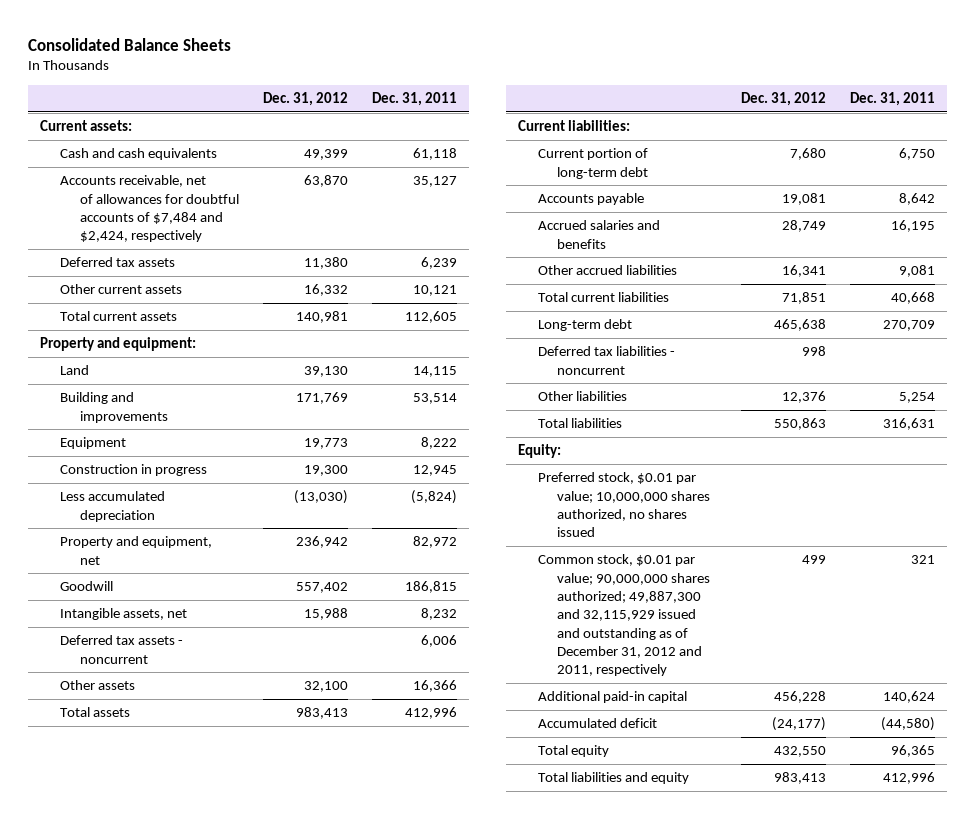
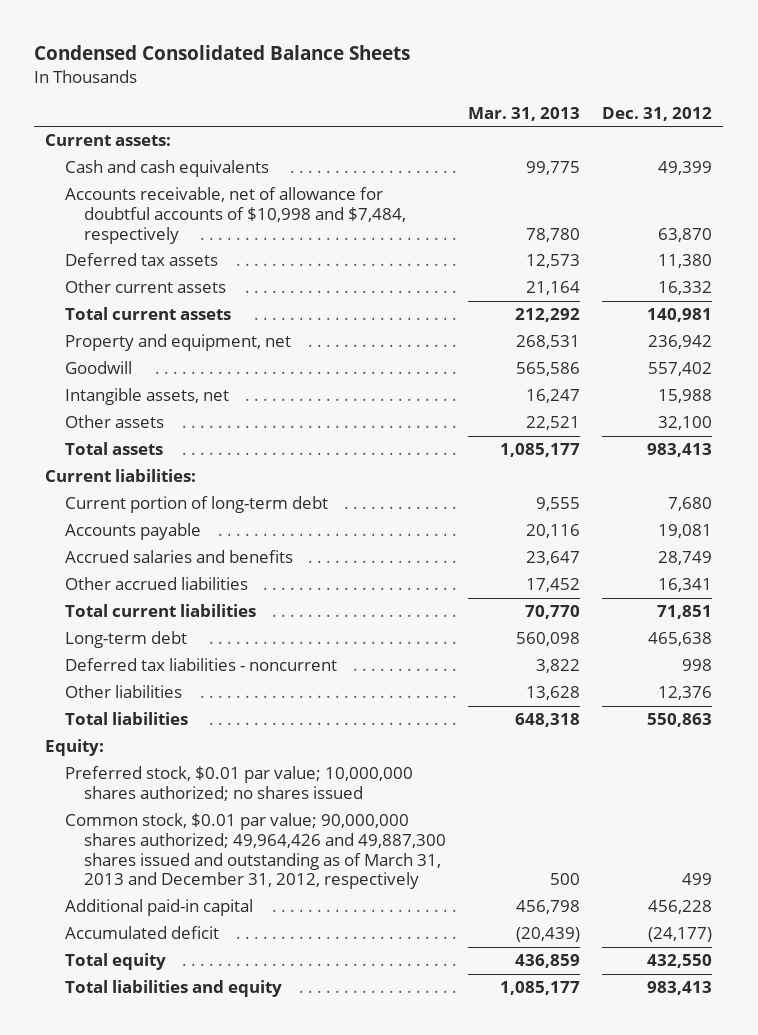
- Consolidated Balance Sheets
+ Condensed Consolidated Balance Sheets
- | Dec. 31, 2012 | Dec. 31, 2011
+ | Mar. 31, 2013 | Dec. 31, 2012
- Accounts receivable, net of allowances for doubtful accounts of $7,484 and $2,424, respectively | 63,870 | 35,127
+ Accounts receivable, net of allowance for doubtful accounts of $10,998 and $7,484, respectively | 78,780 | 63,870
- Property and equipment:
- Land | 39,130 | 14,115
- Building and improvements | 171,769 | 53,514
- Equipment | 19,773 | 8,222
- Construction in progress | 19,300 | 12,945
- Less accumulated depreciation | (13,030) | (5,824)
- Deferred tax assets - noncurrent | | 6,006
- Preferred stock, $0.01 par value; 10,000,000 shares authorized, no shares issued
- Common stock, $0.01 par value; 90,000,000 shares authorized; 49,887,300 and 32,115,929 issued and outstanding as of December 31, 2012 and 2011, respectively | 499 | 321
+ Preferred stock, $0.01 par value; 10,000,000 shares authorized; no shares issued
+ Common stock, $0.01 par value; 90,000,000 shares authorized; 49,964,426 and 49,887,300 shares issued and outstanding as of March 31, 2013 and December 31, 2012, respectively | 500 | 499

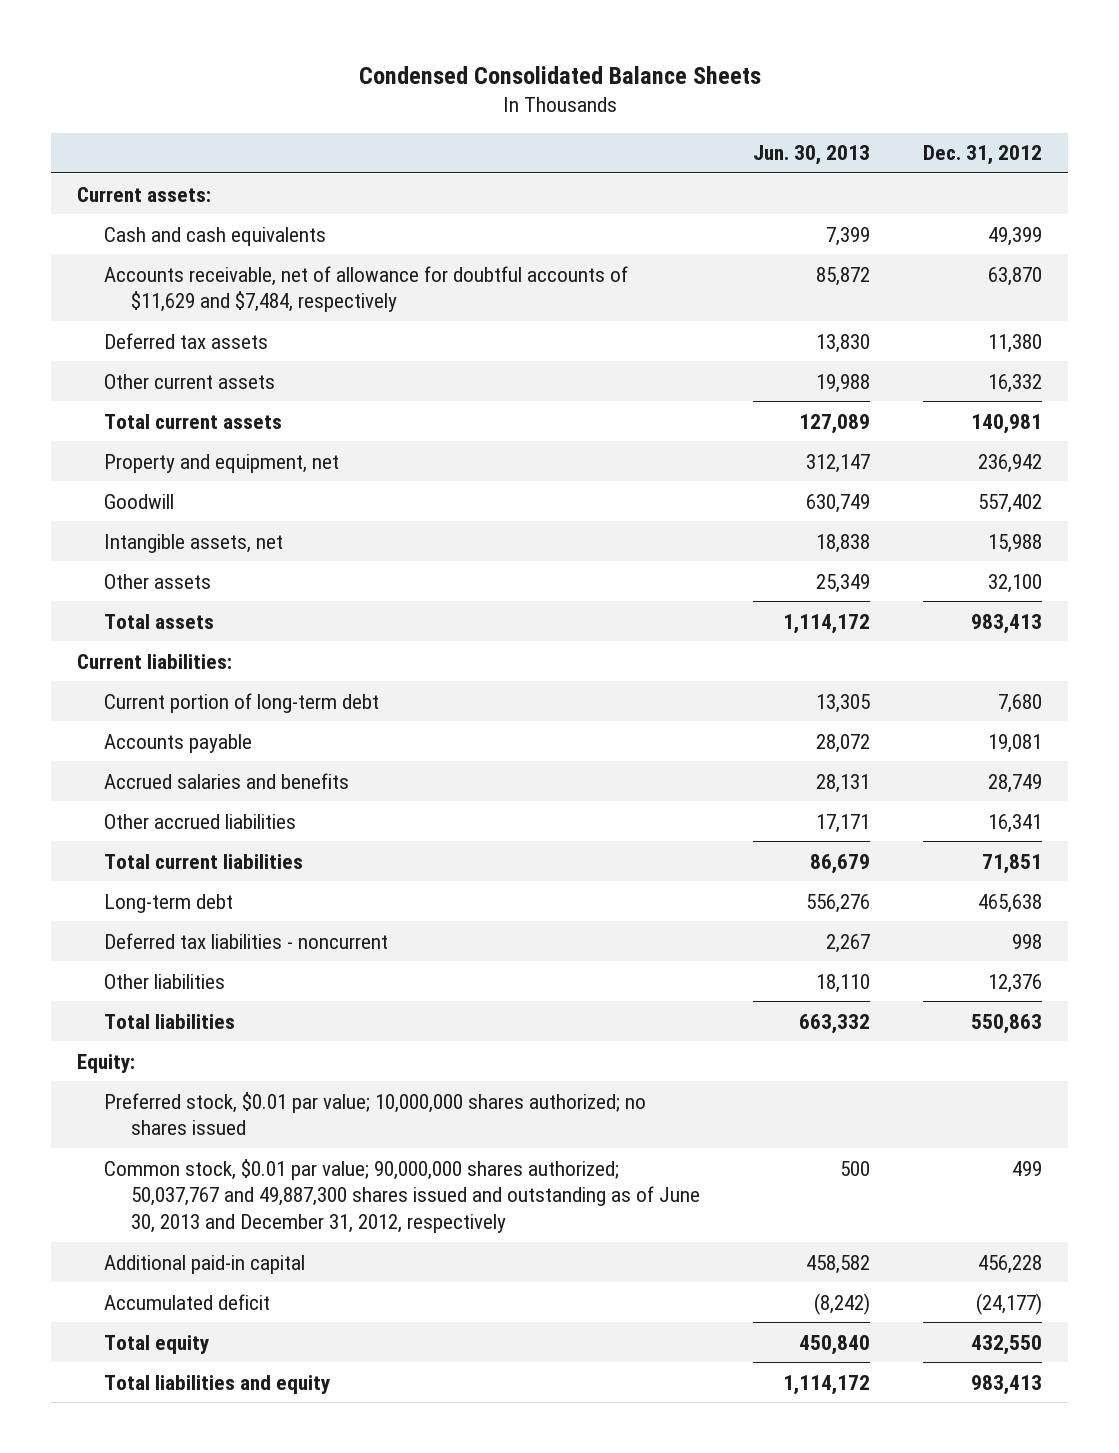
- | Mar. 31, 2013 | Dec. 31, 2012
+ | Jun. 30, 2013 | Dec. 31, 2012
- Accounts receivable, net of allowance for doubtful accounts of $10,998 and $7,484, respectively | 78,780 | 63,870
+ Accounts receivable, net of allowance for doubtful accounts of $11,629 and $7,484, respectively | 85,872 | 63,870
- Common stock, $0.01 par value; 90,000,000 shares authorized; 49,964,426 and 49,887,300 shares issued and outstanding as of March 31, 2013 and December 31, 2012, respectively | 500 | 499
+ Common stock, $0.01 par value; 90,000,000 shares authorized; 50,037,767 and 49,887,300 shares issued and outstanding as of June 30, 2013 and December 31, 2012, respectively | 500 | 499

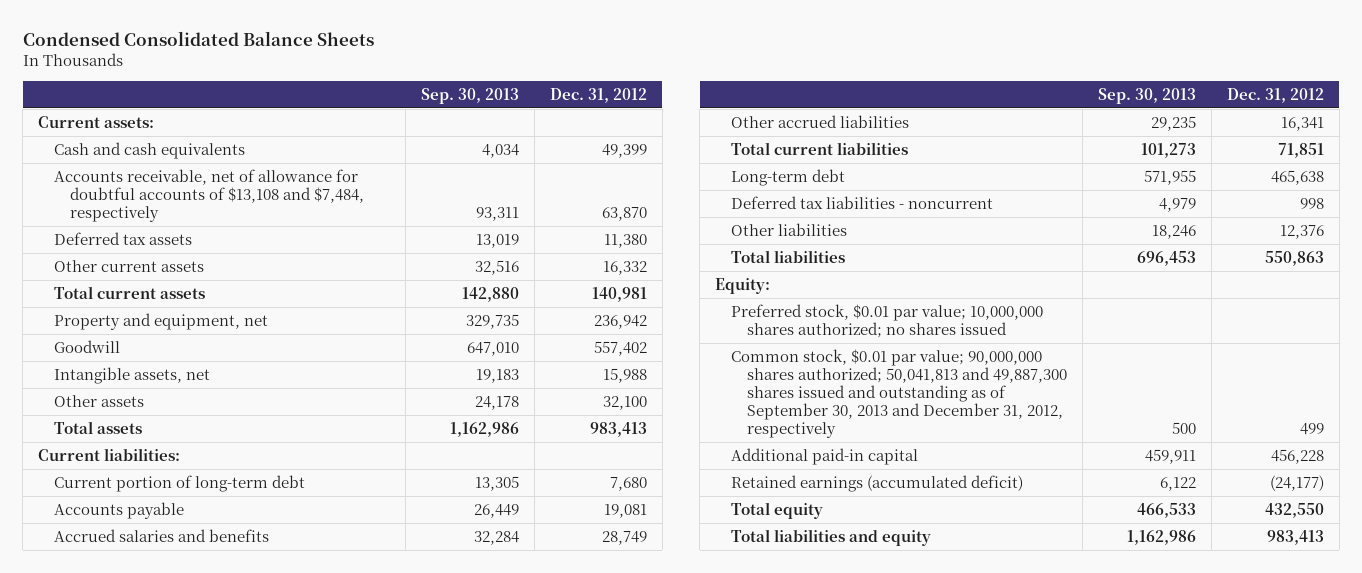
- | Jun. 30, 2013 | Dec. 31, 2012
+ | Sep. 30, 2013 | Dec. 31, 2012
- Accounts receivable, net of allowance for doubtful accounts of $11,629 and $7,484, respectively | 85,872 | 63,870
+ Accounts receivable, net of allowance for doubtful accounts of $13,108 and $7,484, respectively | 93,311 | 63,870
- Common stock, $0.01 par value; 90,000,000 shares authorized; 50,037,767 and 49,887,300 shares issued and outstanding as of June 30, 2013 and December 31, 2012, respectively | 500 | 499
+ Common stock, $0.01 par value; 90,000,000 shares authorized; 50,041,813 and 49,887,300 shares issued and outstanding as of September 30, 2013 and December 31, 2012, respectively | 500 | 499
- Accumulated deficit | (8,242) | (24,177)
+ Retained earnings (accumulated deficit) | 6,122 | (24,177)

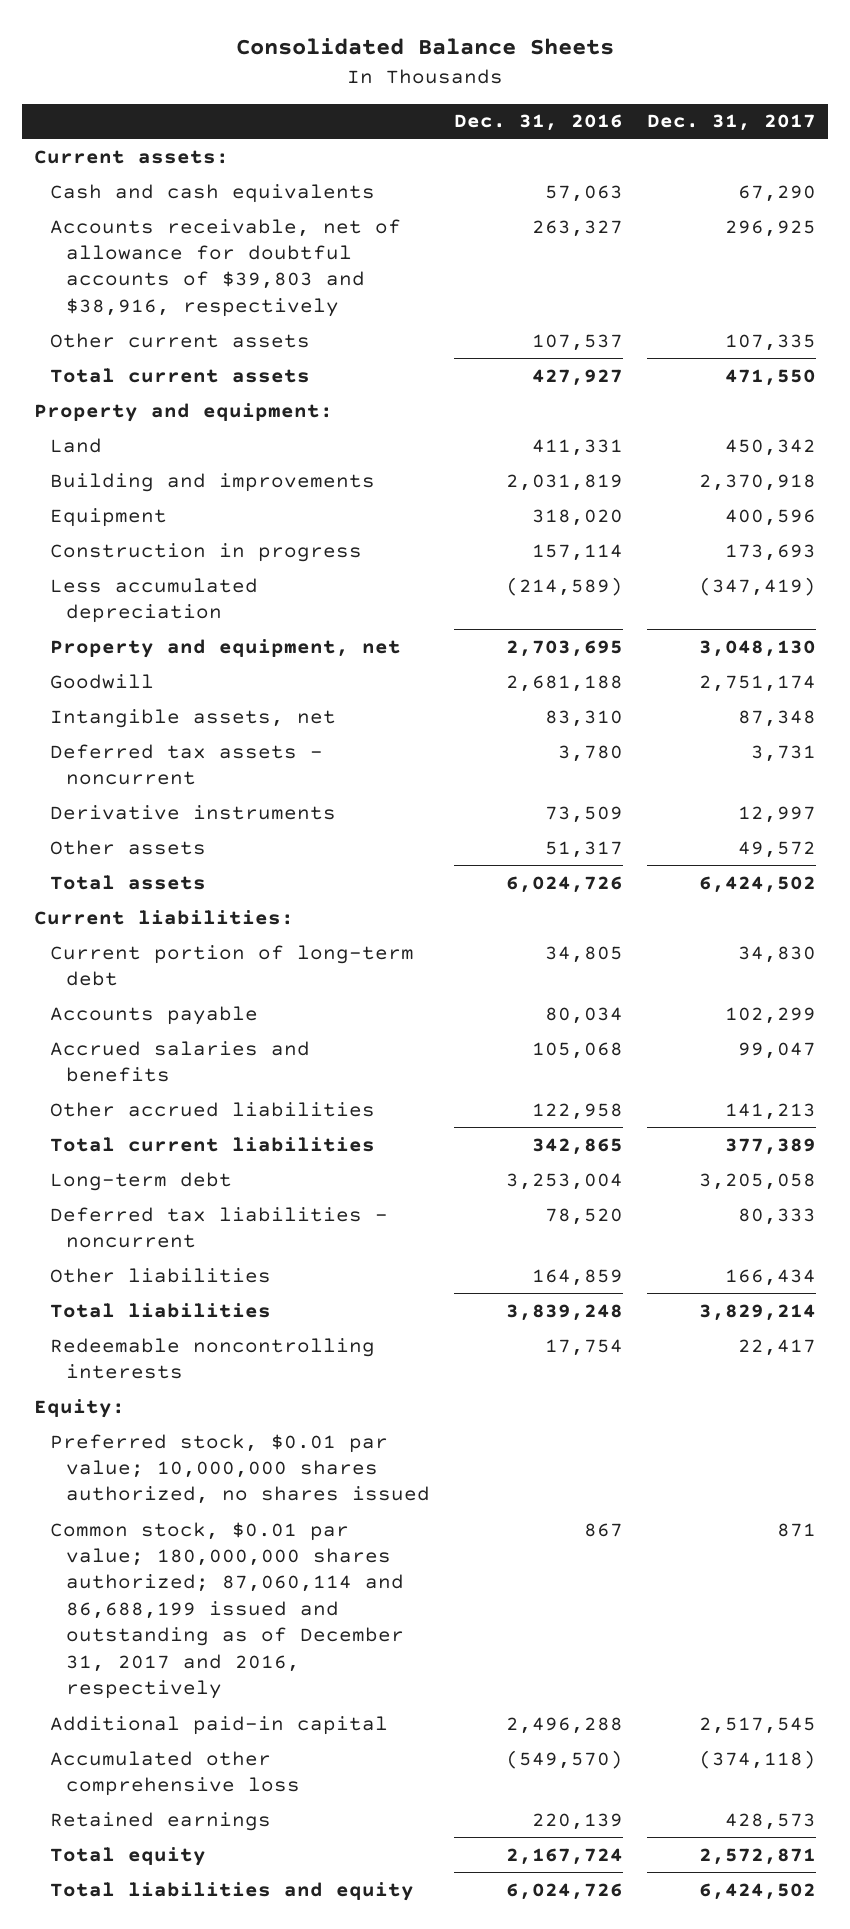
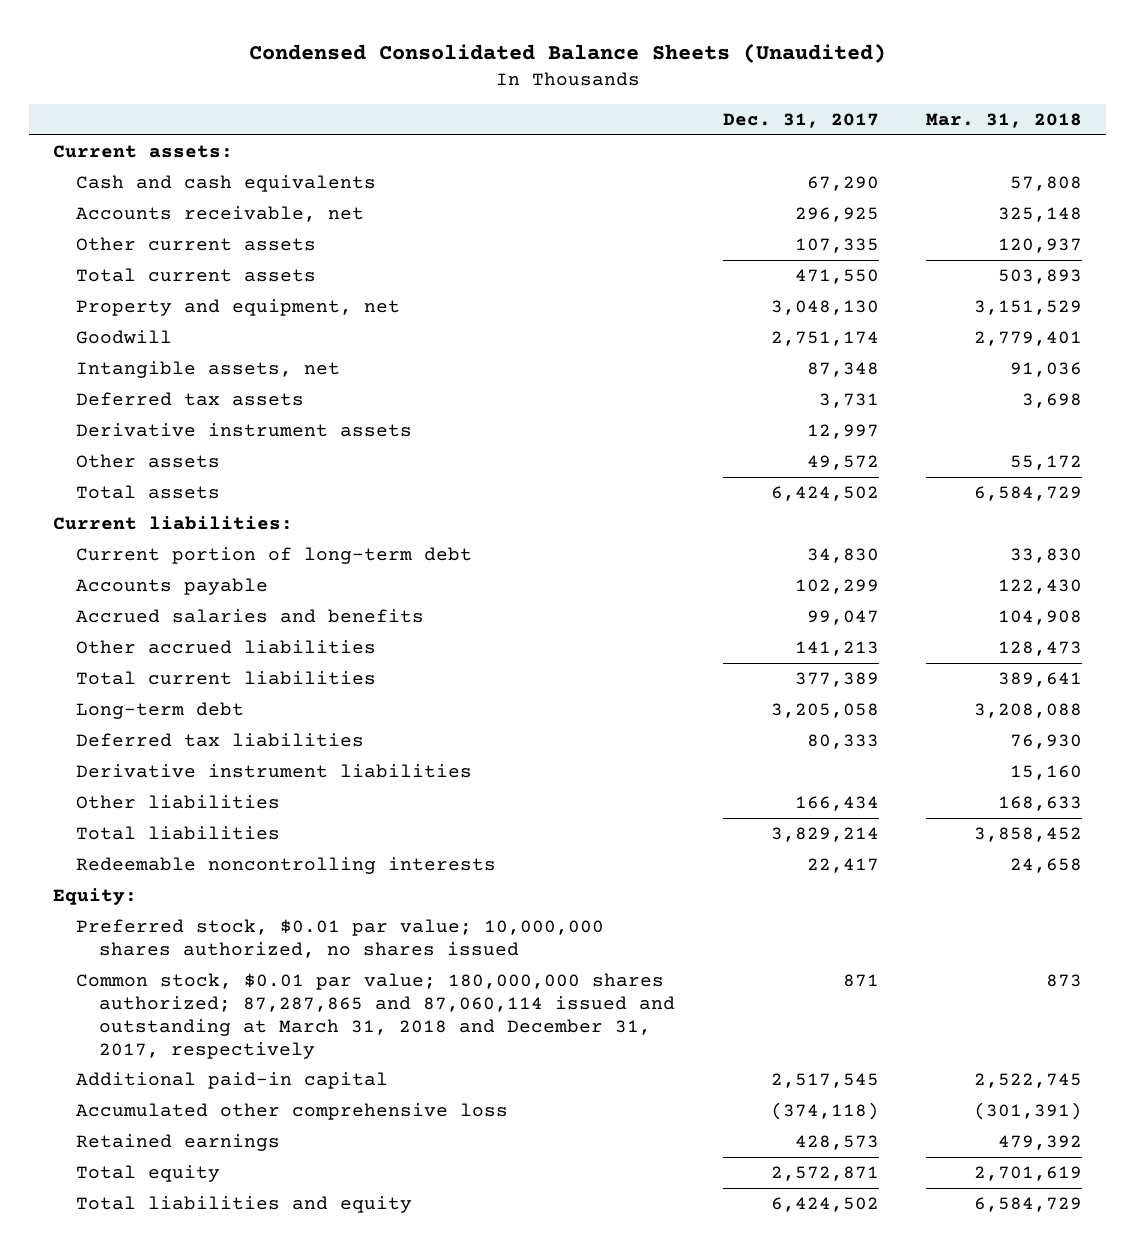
- Consolidated Balance Sheets
+ Condensed Consolidated Balance Sheets (Unaudited)
- | Dec. 31, 2016 | Dec. 31, 2017
+ | Dec. 31, 2017 | Mar. 31, 2018
- Accounts receivable, net of allowance for doubtful accounts of $39,803 and $38,916, respectively | 263,327 | 296,925
+ Accounts receivable, net | 296,925 | 325,148
- Property and equipment:
- Land | 411,331 | 450,342
- Building and improvements | 2,031,819 | 2,370,918
- Equipment | 318,020 | 400,596
- Construction in progress | 157,114 | 173,693
- Less accumulated depreciation | (214,589) | (347,419)
- Deferred tax assets - noncurrent | 3,780 | 3,731
- Derivative instruments | 73,509 | 12,997
+ Deferred tax assets | 3,731 | 3,698
+ Derivative instrument assets | 12,997 |
- Deferred tax liabilities - noncurrent | 78,520 | 80,333
+ Deferred tax liabilities | 80,333 | 76,930
+ Derivative instrument liabilities | | 15,160
- Common stock, $0.01 par value; 180,000,000 shares authorized; 87,060,114 and 86,688,199 issued and outstanding as of December 31, 2017 and 2016, respectively | 867 | 871
+ Common stock, $0.01 par value; 180,000,000 shares authorized; 87,287,865 and 87,060,114 issued and outstanding at March 31, 2018 and December 31, 2017, respectively | 871 | 873

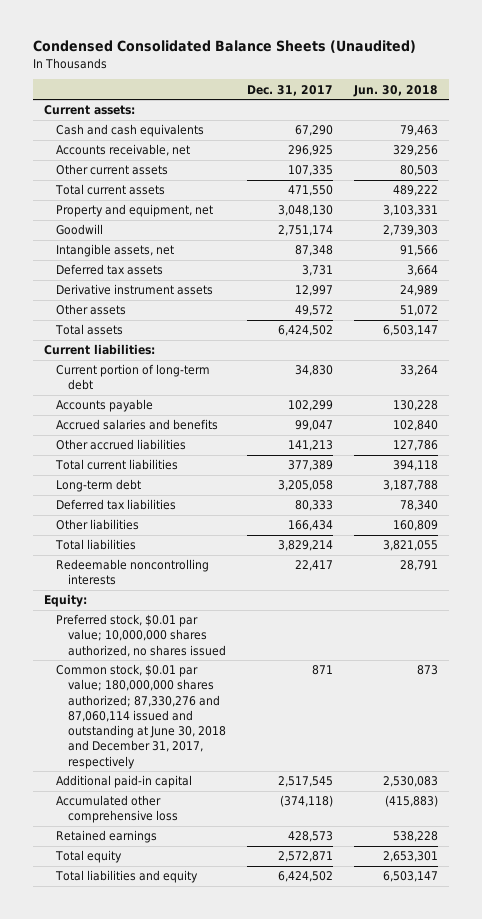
- | Dec. 31, 2017 | Mar. 31, 2018
+ | Dec. 31, 2017 | Jun. 30, 2018
- Derivative instrument liabilities | | 15,160
- Common stock, $0.01 par value; 180,000,000 shares authorized; 87,287,865 and 87,060,114 issued and outstanding at March 31, 2018 and December 31, 2017, respectively | 871 | 873
+ Common stock, $0.01 par value; 180,000,000 shares authorized; 87,330,276 and 87,060,114 issued and outstanding at June 30, 2018 and December 31, 2017, respectively | 871 | 873

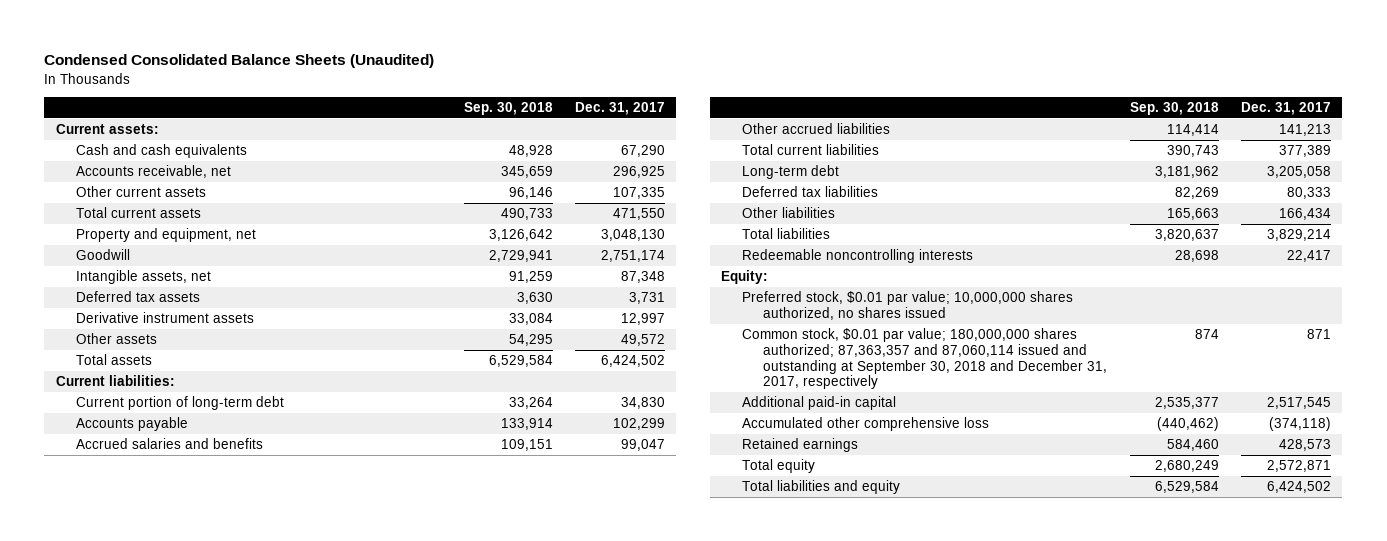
- | Dec. 31, 2017 | Jun. 30, 2018
+ | Sep. 30, 2018 | Dec. 31, 2017
- Common stock, $0.01 par value; 180,000,000 shares authorized; 87,330,276 and 87,060,114 issued and outstanding at June 30, 2018 and December 31, 2017, respectively | 871 | 873
+ Common stock, $0.01 par value; 180,000,000 shares authorized; 87,363,357 and 87,060,114 issued and outstanding at September 30, 2018 and December 31, 2017, respectively | 874 | 871

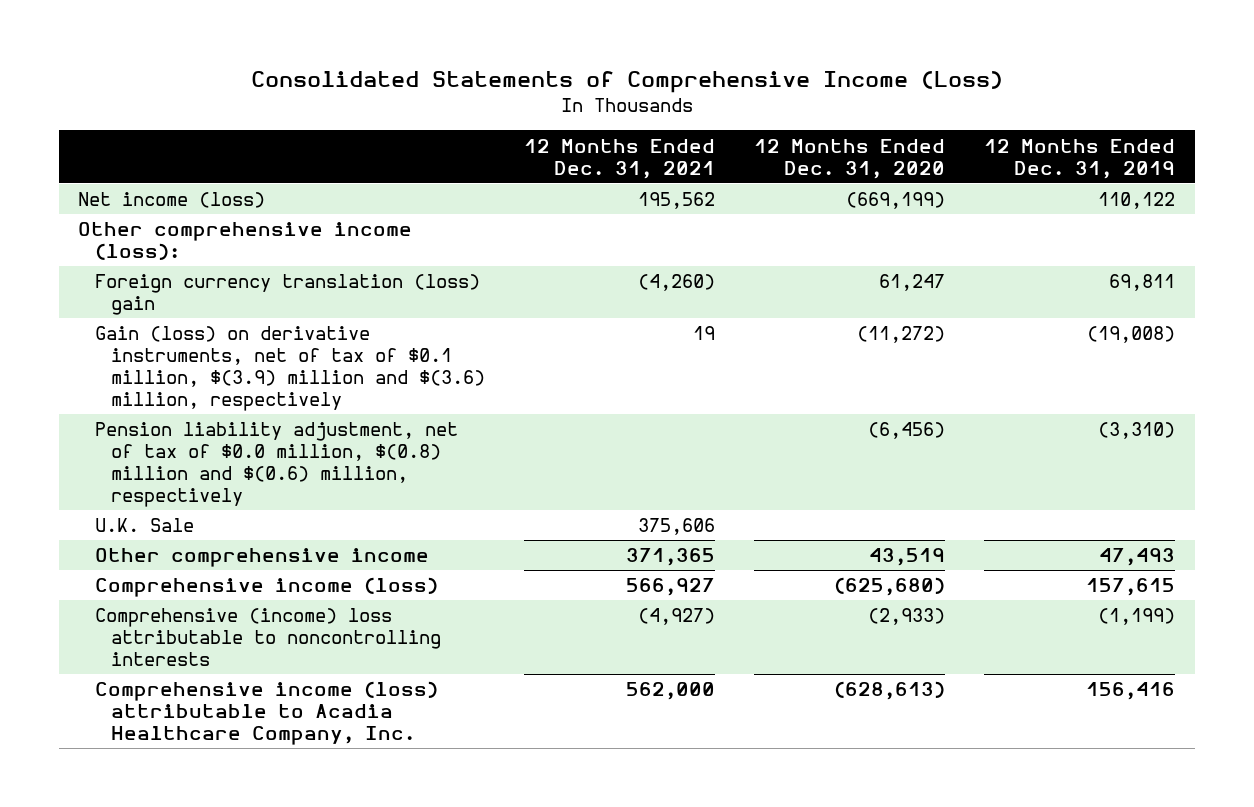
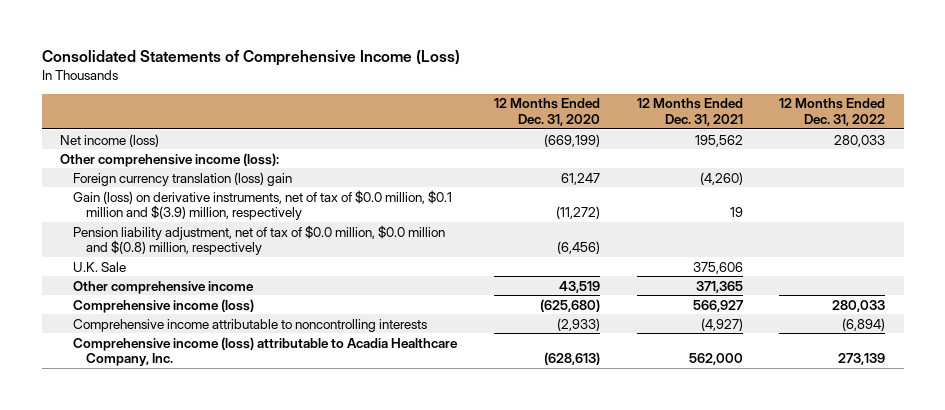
- | 12 Months Ended Dec. 31, 2021 | 12 Months Ended Dec. 31, 2020 | 12 Months Ended Dec. 31, 2019
+ | 12 Months Ended Dec. 31, 2020 | 12 Months Ended Dec. 31, 2021 | 12 Months Ended Dec. 31, 2022
- Gain (loss) on derivative instruments, net of tax of $0.1 million, $(3.9) million and $(3.6) million, respectively | 19 | (11,272) | (19,008)
- Pension liability adjustment, net of tax of $0.0 million, $(0.8) million and $(0.6) million, respectively | | (6,456) | (3,310)
+ Gain (loss) on derivative instruments, net of tax of $0.0 million, $0.1 million and $(3.9) million, respectively | (11,272) | 19 |
+ Pension liability adjustment, net of tax of $0.0 million, $0.0 million and $(0.8) million, respectively | (6,456) | |
- Comprehensive (income) loss attributable to noncontrolling interests | (4,927) | (2,933) | (1,199)
+ Comprehensive income attributable to noncontrolling interests | (2,933) | (4,927) | (6,894)

